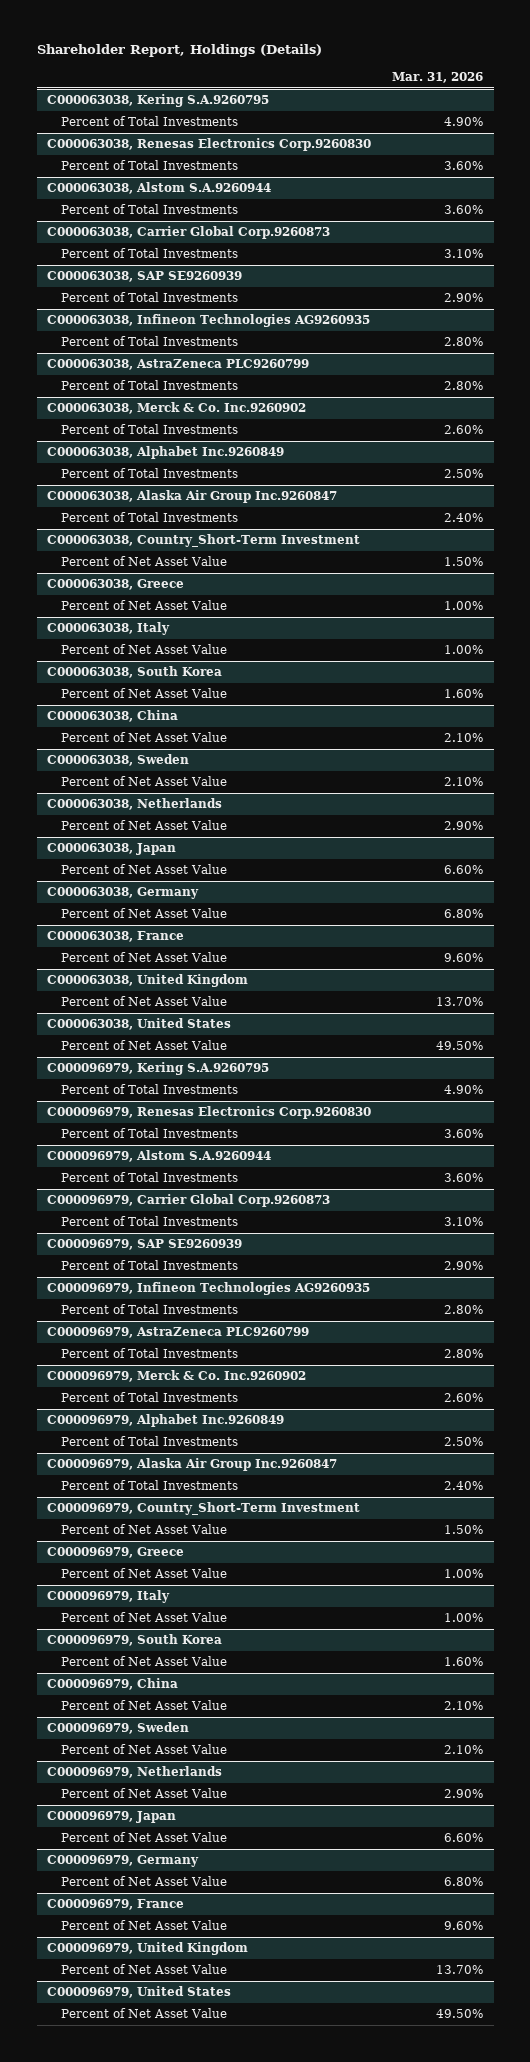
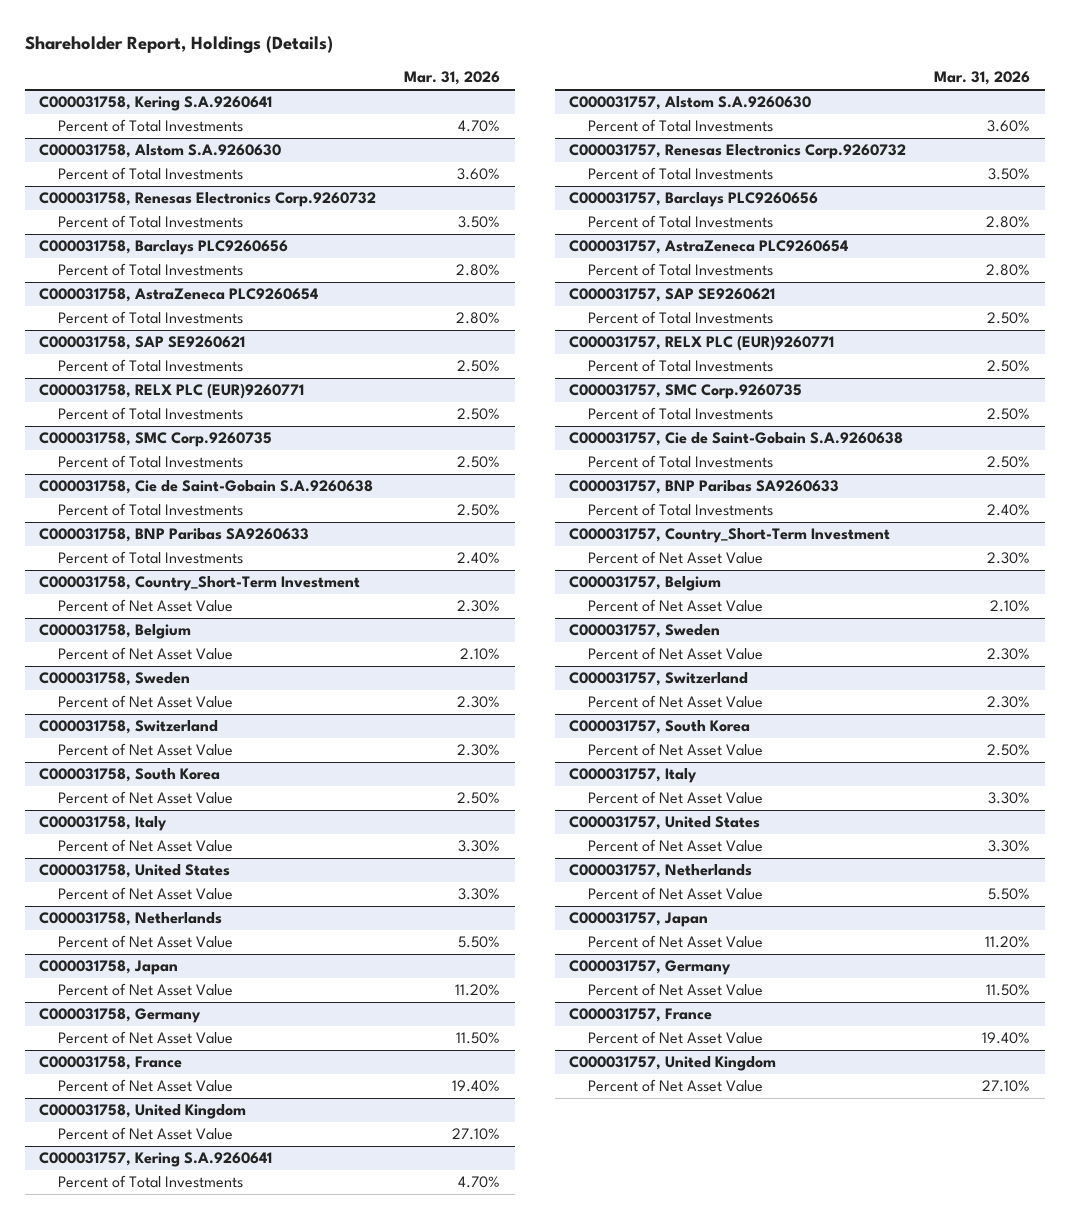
- C000063038, Kering S.A.9260795
- Percent of Total Investments | 4.90%
- C000063038, Renesas Electronics Corp.9260830
- Percent of Total Investments | 3.60%
- C000063038, Alstom S.A.9260944
+ C000031758, Kering S.A.9260641
+ Percent of Total Investments | 4.70%
+ C000031758, Alstom S.A.9260630
- C000063038, Carrier Global Corp.9260873
- Percent of Total Investments | 3.10%
- C000063038, SAP SE9260939
- Percent of Total Investments | 2.90%
- C000063038, Infineon Technologies AG9260935
+ C000031758, Renesas Electronics Corp.9260732
+ Percent of Total Investments | 3.50%
+ C000031758, Barclays PLC9260656
- C000063038, AstraZeneca PLC9260799
+ C000031758, AstraZeneca PLC9260654
- C000063038, Merck & Co. Inc.9260902
- Percent of Total Investments | 2.60%
- C000063038, Alphabet Inc.9260849
+ C000031758, SAP SE9260621
- C000063038, Alaska Air Group Inc.9260847
+ C000031758, RELX PLC (EUR)9260771
+ Percent of Total Investments | 2.50%
+ C000031758, SMC Corp.9260735
+ Percent of Total Investments | 2.50%
+ C000031758, Cie de Saint-Gobain S.A.9260638
+ Percent of Total Investments | 2.50%
+ C000031758, BNP Paribas SA9260633
- C000063038, Country_Short-Term Investment
- Percent of Net Asset Value | 1.50%
- C000063038, Greece
- Percent of Net Asset Value | 1.00%
- C000063038, Italy
- Percent of Net Asset Value | 1.00%
- C000063038, South Korea
- Percent of Net Asset Value | 1.60%
- C000063038, China
- Percent of Net Asset Value | 2.10%
- C000063038, Sweden
+ C000031758, Country_Short-Term Investment
+ Percent of Net Asset Value | 2.30%
+ C000031758, Belgium
- C000063038, Netherlands
- Percent of Net Asset Value | 2.90%
- C000063038, Japan
- Percent of Net Asset Value | 6.60%
- C000063038, Germany
- Percent of Net Asset Value | 6.80%
- C000063038, France
- Percent of Net Asset Value | 9.60%
- C000063038, United Kingdom
- Percent of Net Asset Value | 13.70%
- C000063038, United States
- Percent of Net Asset Value | 49.50%
- C000096979, Kering S.A.9260795
- Percent of Total Investments | 4.90%
- C000096979, Renesas Electronics Corp.9260830
- Percent of Total Investments | 3.60%
- C000096979, Alstom S.A.9260944
+ C000031758, Sweden
+ Percent of Net Asset Value | 2.30%
+ C000031758, Switzerland
+ Percent of Net Asset Value | 2.30%
+ C000031758, South Korea
+ Percent of Net Asset Value | 2.50%
+ C000031758, Italy
+ Percent of Net Asset Value | 3.30%
+ C000031758, United States
+ Percent of Net Asset Value | 3.30%
+ C000031758, Netherlands
+ Percent of Net Asset Value | 5.50%
+ C000031758, Japan
+ Percent of Net Asset Value | 11.20%
+ C000031758, Germany
+ Percent of Net Asset Value | 11.50%
+ C000031758, France
+ Percent of Net Asset Value | 19.40%
+ C000031758, United Kingdom
+ Percent of Net Asset Value | 27.10%
+ C000031757, Kering S.A.9260641
+ Percent of Total Investments | 4.70%
+ C000031757, Alstom S.A.9260630
- C000096979, Carrier Global Corp.9260873
- Percent of Total Investments | 3.10%
- C000096979, SAP SE9260939
- Percent of Total Investments | 2.90%
- C000096979, Infineon Technologies AG9260935
+ C000031757, Renesas Electronics Corp.9260732
+ Percent of Total Investments | 3.50%
+ C000031757, Barclays PLC9260656
- C000096979, AstraZeneca PLC9260799
+ C000031757, AstraZeneca PLC9260654
- C000096979, Merck & Co. Inc.9260902
- Percent of Total Investments | 2.60%
- C000096979, Alphabet Inc.9260849
+ C000031757, SAP SE9260621
- C000096979, Alaska Air Group Inc.9260847
+ C000031757, RELX PLC (EUR)9260771
+ Percent of Total Investments | 2.50%
+ C000031757, SMC Corp.9260735
+ Percent of Total Investments | 2.50%
+ C000031757, Cie de Saint-Gobain S.A.9260638
+ Percent of Total Investments | 2.50%
+ C000031757, BNP Paribas SA9260633
- C000096979, Country_Short-Term Investment
- Percent of Net Asset Value | 1.50%
- C000096979, Greece
- Percent of Net Asset Value | 1.00%
- C000096979, Italy
- Percent of Net Asset Value | 1.00%
- C000096979, South Korea
- Percent of Net Asset Value | 1.60%
- C000096979, China
- Percent of Net Asset Value | 2.10%
- C000096979, Sweden
+ C000031757, Country_Short-Term Investment
+ Percent of Net Asset Value | 2.30%
+ C000031757, Belgium
- C000096979, Netherlands
- Percent of Net Asset Value | 2.90%
- C000096979, Japan
- Percent of Net Asset Value | 6.60%
- C000096979, Germany
- Percent of Net Asset Value | 6.80%
- C000096979, France
- Percent of Net Asset Value | 9.60%
- C000096979, United Kingdom
- Percent of Net Asset Value | 13.70%
- C000096979, United States
- Percent of Net Asset Value | 49.50%
+ C000031757, Sweden
+ Percent of Net Asset Value | 2.30%
+ C000031757, Switzerland
+ Percent of Net Asset Value | 2.30%
+ C000031757, South Korea
+ Percent of Net Asset Value | 2.50%
+ C000031757, Italy
+ Percent of Net Asset Value | 3.30%
+ C000031757, United States
+ Percent of Net Asset Value | 3.30%
+ C000031757, Netherlands
+ Percent of Net Asset Value | 5.50%
+ C000031757, Japan
+ Percent of Net Asset Value | 11.20%
+ C000031757, Germany
+ Percent of Net Asset Value | 11.50%
+ C000031757, France
+ Percent of Net Asset Value | 19.40%
+ C000031757, United Kingdom
+ Percent of Net Asset Value | 27.10%

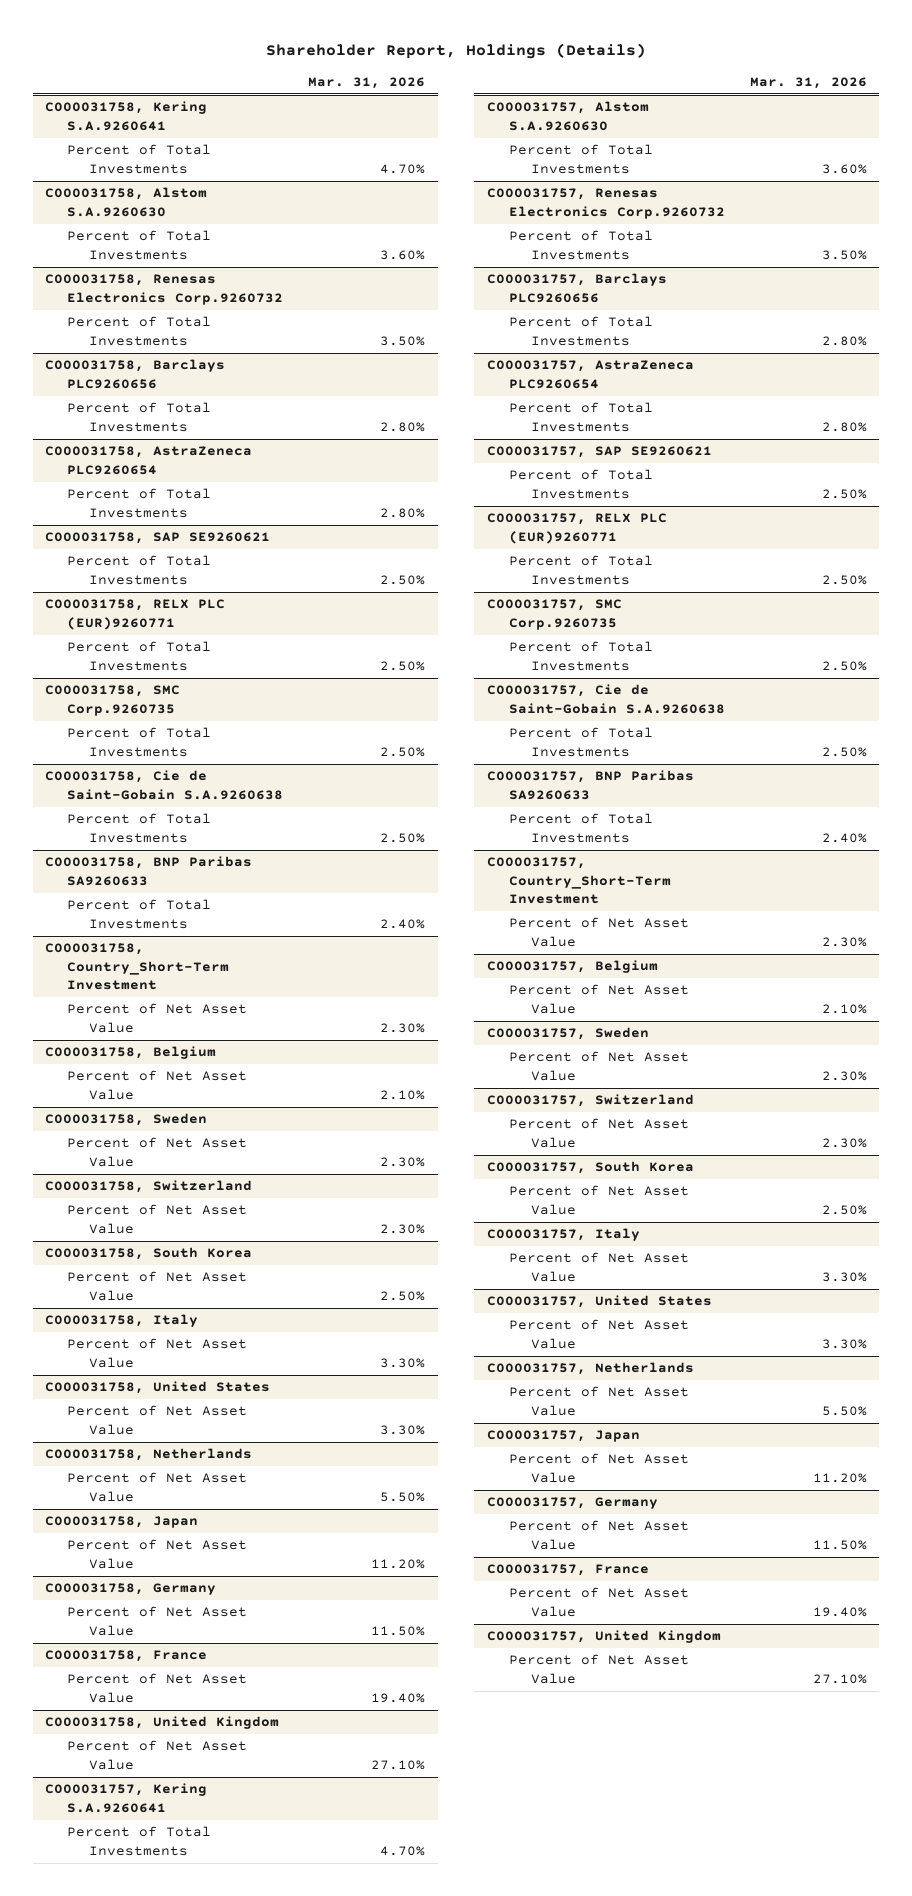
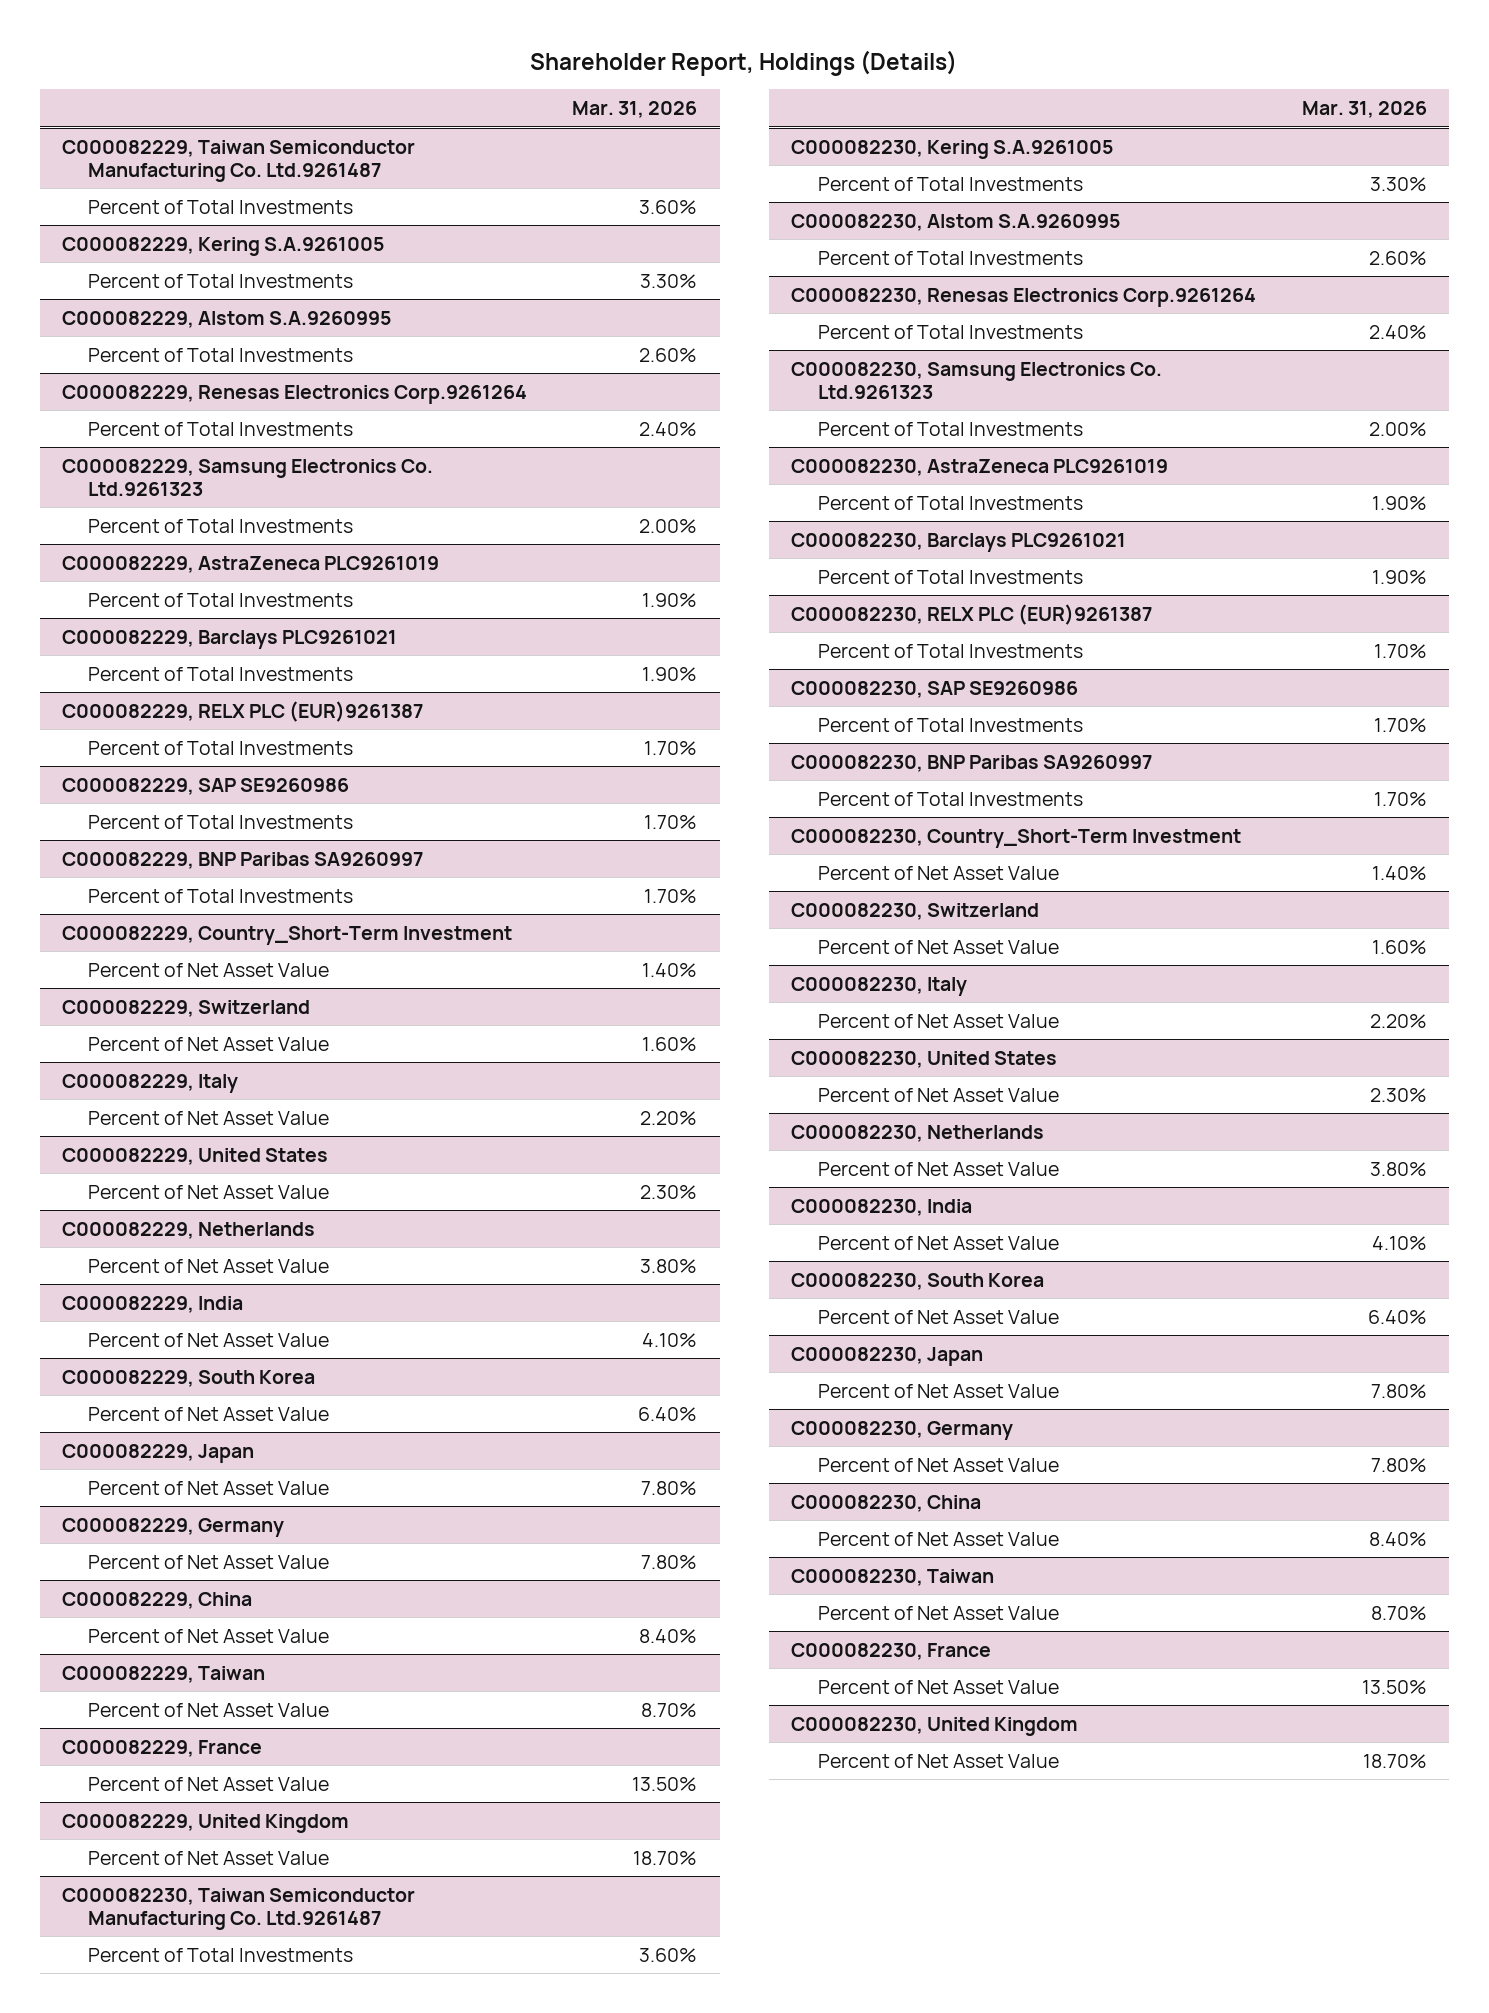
- C000031758, Kering S.A.9260641
- Percent of Total Investments | 4.70%
- C000031758, Alstom S.A.9260630
+ C000082229, Taiwan Semiconductor Manufacturing Co. Ltd.9261487
- C000031758, Renesas Electronics Corp.9260732
- Percent of Total Investments | 3.50%
- C000031758, Barclays PLC9260656
- Percent of Total Investments | 2.80%
- C000031758, AstraZeneca PLC9260654
- Percent of Total Investments | 2.80%
- C000031758, SAP SE9260621
- Percent of Total Investments | 2.50%
- C000031758, RELX PLC (EUR)9260771
- Percent of Total Investments | 2.50%
- C000031758, SMC Corp.9260735
- Percent of Total Investments | 2.50%
- C000031758, Cie de Saint-Gobain S.A.9260638
- Percent of Total Investments | 2.50%
- C000031758, BNP Paribas SA9260633
+ C000082229, Kering S.A.9261005
+ Percent of Total Investments | 3.30%
+ C000082229, Alstom S.A.9260995
+ Percent of Total Investments | 2.60%
+ C000082229, Renesas Electronics Corp.9261264
- C000031758, Country_Short-Term Investment
- Percent of Net Asset Value | 2.30%
- C000031758, Belgium
- Percent of Net Asset Value | 2.10%
- C000031758, Sweden
- Percent of Net Asset Value | 2.30%
- C000031758, Switzerland
+ C000082229, Samsung Electronics Co. Ltd.9261323
+ Percent of Total Investments | 2.00%
+ C000082229, AstraZeneca PLC9261019
+ Percent of Total Investments | 1.90%
+ C000082229, Barclays PLC9261021
+ Percent of Total Investments | 1.90%
+ C000082229, RELX PLC (EUR)9261387
+ Percent of Total Investments | 1.70%
+ C000082229, SAP SE9260986
+ Percent of Total Investments | 1.70%
+ C000082229, BNP Paribas SA9260997
+ Percent of Total Investments | 1.70%
+ C000082229, Country_Short-Term Investment
+ Percent of Net Asset Value | 1.40%
+ C000082229, Switzerland
+ Percent of Net Asset Value | 1.60%
+ C000082229, Italy
+ Percent of Net Asset Value | 2.20%
+ C000082229, United States
- C000031758, South Korea
- Percent of Net Asset Value | 2.50%
- C000031758, Italy
- Percent of Net Asset Value | 3.30%
- C000031758, United States
- Percent of Net Asset Value | 3.30%
- C000031758, Netherlands
- Percent of Net Asset Value | 5.50%
- C000031758, Japan
- Percent of Net Asset Value | 11.20%
- C000031758, Germany
- Percent of Net Asset Value | 11.50%
- C000031758, France
- Percent of Net Asset Value | 19.40%
- C000031758, United Kingdom
- Percent of Net Asset Value | 27.10%
- C000031757, Kering S.A.9260641
- Percent of Total Investments | 4.70%
- C000031757, Alstom S.A.9260630
+ C000082229, Netherlands
+ Percent of Net Asset Value | 3.80%
+ C000082229, India
+ Percent of Net Asset Value | 4.10%
+ C000082229, South Korea
+ Percent of Net Asset Value | 6.40%
+ C000082229, Japan
+ Percent of Net Asset Value | 7.80%
+ C000082229, Germany
+ Percent of Net Asset Value | 7.80%
+ C000082229, China
+ Percent of Net Asset Value | 8.40%
+ C000082229, Taiwan
+ Percent of Net Asset Value | 8.70%
+ C000082229, France
+ Percent of Net Asset Value | 13.50%
+ C000082229, United Kingdom
+ Percent of Net Asset Value | 18.70%
+ C000082230, Taiwan Semiconductor Manufacturing Co. Ltd.9261487
- C000031757, Renesas Electronics Corp.9260732
- Percent of Total Investments | 3.50%
- C000031757, Barclays PLC9260656
- Percent of Total Investments | 2.80%
- C000031757, AstraZeneca PLC9260654
- Percent of Total Investments | 2.80%
- C000031757, SAP SE9260621
- Percent of Total Investments | 2.50%
- C000031757, RELX PLC (EUR)9260771
- Percent of Total Investments | 2.50%
- C000031757, SMC Corp.9260735
- Percent of Total Investments | 2.50%
- C000031757, Cie de Saint-Gobain S.A.9260638
- Percent of Total Investments | 2.50%
- C000031757, BNP Paribas SA9260633
+ C000082230, Kering S.A.9261005
+ Percent of Total Investments | 3.30%
+ C000082230, Alstom S.A.9260995
+ Percent of Total Investments | 2.60%
+ C000082230, Renesas Electronics Corp.9261264
- C000031757, Country_Short-Term Investment
- Percent of Net Asset Value | 2.30%
- C000031757, Belgium
- Percent of Net Asset Value | 2.10%
- C000031757, Sweden
- Percent of Net Asset Value | 2.30%
- C000031757, Switzerland
+ C000082230, Samsung Electronics Co. Ltd.9261323
+ Percent of Total Investments | 2.00%
+ C000082230, AstraZeneca PLC9261019
+ Percent of Total Investments | 1.90%
+ C000082230, Barclays PLC9261021
+ Percent of Total Investments | 1.90%
+ C000082230, RELX PLC (EUR)9261387
+ Percent of Total Investments | 1.70%
+ C000082230, SAP SE9260986
+ Percent of Total Investments | 1.70%
+ C000082230, BNP Paribas SA9260997
+ Percent of Total Investments | 1.70%
+ C000082230, Country_Short-Term Investment
+ Percent of Net Asset Value | 1.40%
+ C000082230, Switzerland
+ Percent of Net Asset Value | 1.60%
+ C000082230, Italy
+ Percent of Net Asset Value | 2.20%
+ C000082230, United States
- C000031757, South Korea
- Percent of Net Asset Value | 2.50%
- C000031757, Italy
- Percent of Net Asset Value | 3.30%
- C000031757, United States
- Percent of Net Asset Value | 3.30%
- C000031757, Netherlands
- Percent of Net Asset Value | 5.50%
- C000031757, Japan
- Percent of Net Asset Value | 11.20%
- C000031757, Germany
- Percent of Net Asset Value | 11.50%
- C000031757, France
- Percent of Net Asset Value | 19.40%
- C000031757, United Kingdom
- Percent of Net Asset Value | 27.10%
+ C000082230, Netherlands
+ Percent of Net Asset Value | 3.80%
+ C000082230, India
+ Percent of Net Asset Value | 4.10%
+ C000082230, South Korea
+ Percent of Net Asset Value | 6.40%
+ C000082230, Japan
+ Percent of Net Asset Value | 7.80%
+ C000082230, Germany
+ Percent of Net Asset Value | 7.80%
+ C000082230, China
+ Percent of Net Asset Value | 8.40%
+ C000082230, Taiwan
+ Percent of Net Asset Value | 8.70%
+ C000082230, France
+ Percent of Net Asset Value | 13.50%
+ C000082230, United Kingdom
+ Percent of Net Asset Value | 18.70%

